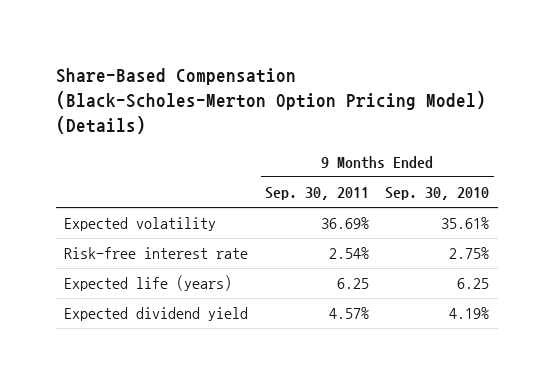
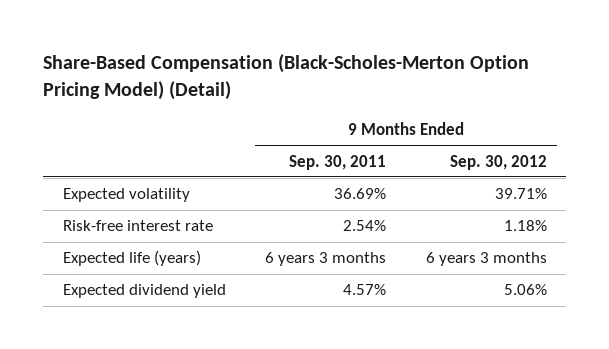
- Share-Based Compensation (Black-Scholes-Merton Option Pricing Model) (Details)
+ Share-Based Compensation (Black-Scholes-Merton Option Pricing Model) (Detail)
- | 9 Months Ended Sep. 30, 2011 | 9 Months Ended Sep. 30, 2010
+ | 9 Months Ended Sep. 30, 2011 | 9 Months Ended Sep. 30, 2012
- Expected life (years) | 6.25 | 6.25
+ Expected life (years) | 6 years 3 months | 6 years 3 months

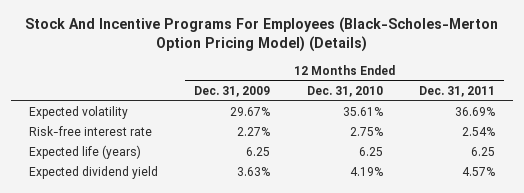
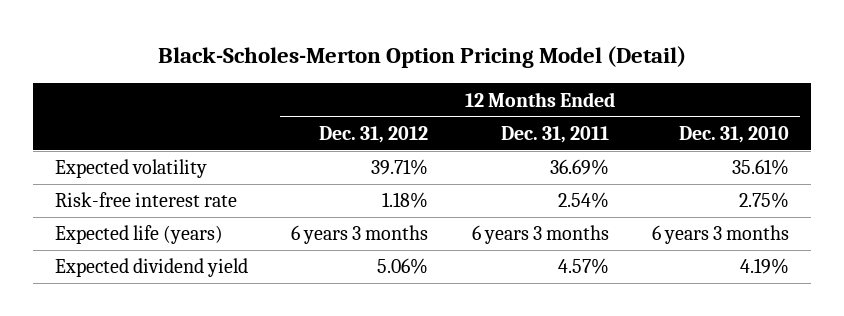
- Stock And Incentive Programs For Employees (Black-Scholes-Merton Option Pricing Model) (Details)
+ Black-Scholes-Merton Option Pricing Model (Detail)
- | 12 Months Ended Dec. 31, 2009 | 12 Months Ended Dec. 31, 2010 | 12 Months Ended Dec. 31, 2011
+ | 12 Months Ended Dec. 31, 2012 | 12 Months Ended Dec. 31, 2011 | 12 Months Ended Dec. 31, 2010
- Expected life (years) | 6.25 | 6.25 | 6.25
+ Expected life (years) | 6 years 3 months | 6 years 3 months | 6 years 3 months

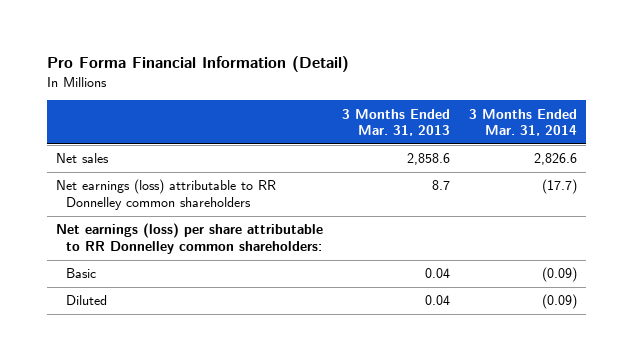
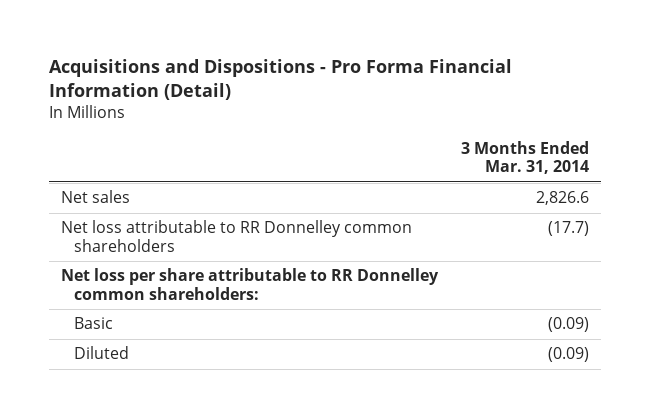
- Pro Forma Financial Information (Detail)
+ Acquisitions and Dispositions - Pro Forma Financial Information (Detail)
- | 3 Months Ended Mar. 31, 2013 | 3 Months Ended Mar. 31, 2014
+ | 3 Months Ended Mar. 31, 2014
- Net earnings (loss) attributable to RR Donnelley common shareholders | 8.7 | (17.7)
- Net earnings (loss) per share attributable to RR Donnelley common shareholders:
+ Net loss attributable to RR Donnelley common shareholders | (17.7)
+ Net loss per share attributable to RR Donnelley common shareholders:

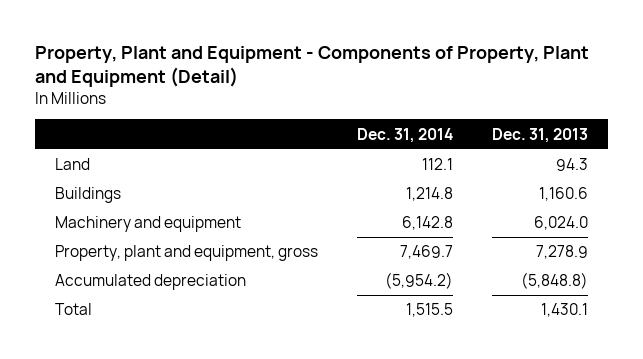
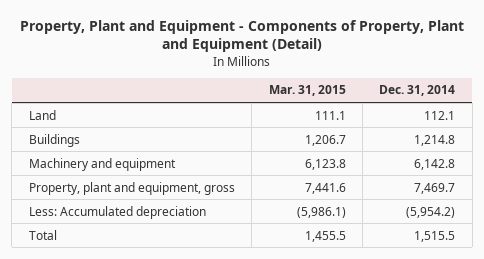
- | Dec. 31, 2014 | Dec. 31, 2013
+ | Mar. 31, 2015 | Dec. 31, 2014
- Accumulated depreciation | (5,954.2) | (5,848.8)
+ Less: Accumulated depreciation | (5,986.1) | (5,954.2)

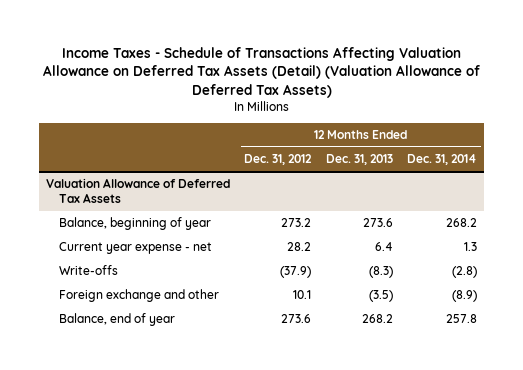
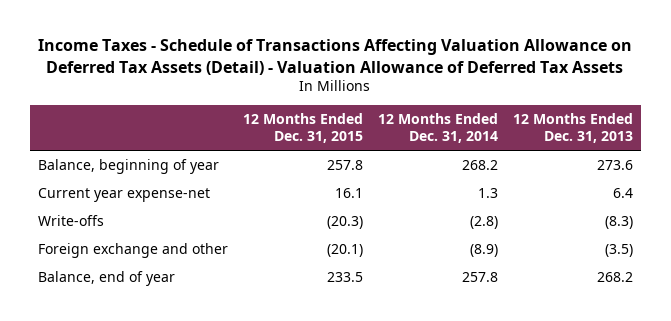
- Income Taxes - Schedule of Transactions Affecting Valuation Allowance on Deferred Tax Assets (Detail) (Valuation Allowance of Deferred Tax Assets)
+ Income Taxes - Schedule of Transactions Affecting Valuation Allowance on Deferred Tax Assets (Detail) - Valuation Allowance of Deferred Tax Assets
- | 12 Months Ended Dec. 31, 2012 | 12 Months Ended Dec. 31, 2013 | 12 Months Ended Dec. 31, 2014
+ | 12 Months Ended Dec. 31, 2015 | 12 Months Ended Dec. 31, 2014 | 12 Months Ended Dec. 31, 2013
- Valuation Allowance of Deferred Tax Assets
- Current year expense - net | 28.2 | 6.4 | 1.3
+ Current year expense-net | 16.1 | 1.3 | 6.4

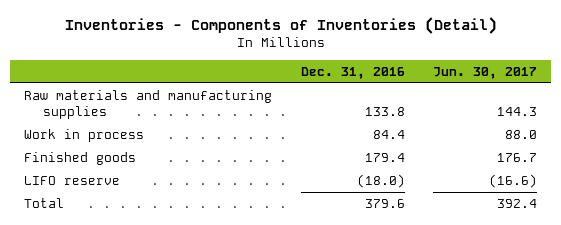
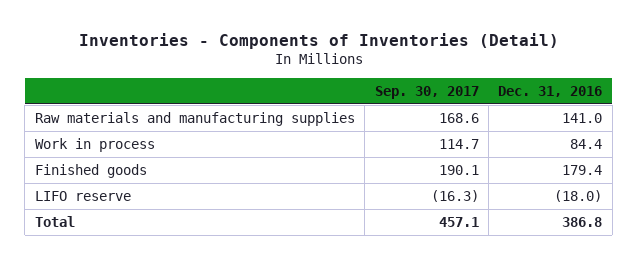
- | Dec. 31, 2016 | Jun. 30, 2017
+ | Sep. 30, 2017 | Dec. 31, 2016
- Raw materials and manufacturing supplies | 133.8 | 144.3
+ Raw materials and manufacturing supplies | 168.6 | 141.0
- Total | 379.6 | 392.4
+ Total | 457.1 | 386.8

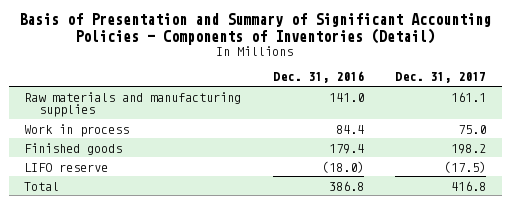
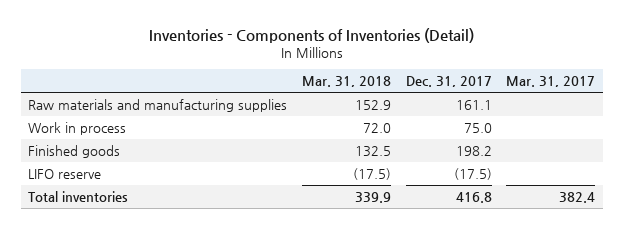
- Basis of Presentation and Summary of Significant Accounting Policies - Components of Inventories (Detail)
+ Inventories - Components of Inventories (Detail)
- | Dec. 31, 2016 | Dec. 31, 2017
+ | Mar. 31, 2018 | Dec. 31, 2017 | Mar. 31, 2017
- Total | 386.8 | 416.8
+ Total inventories | 339.9 | 416.8 | 382.4

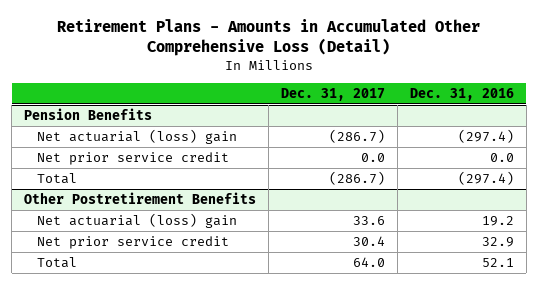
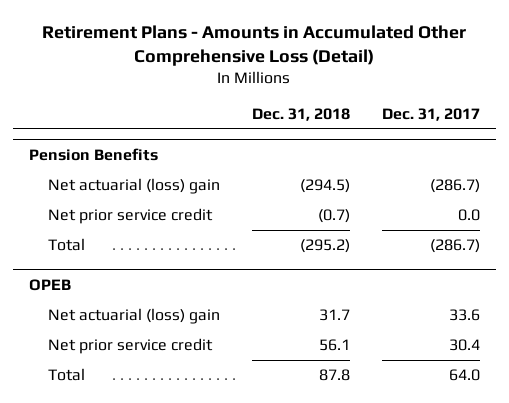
- | Dec. 31, 2017 | Dec. 31, 2016
+ | Dec. 31, 2018 | Dec. 31, 2017
- Other Postretirement Benefits
+ OPEB

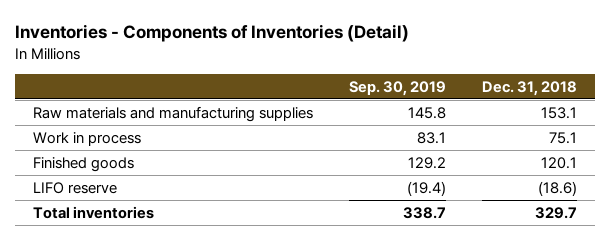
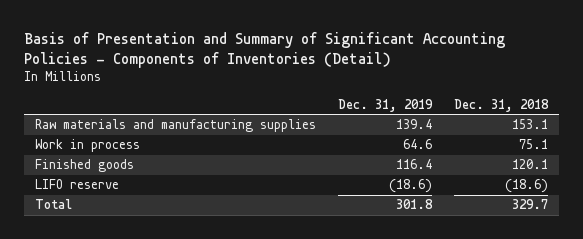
- Inventories - Components of Inventories (Detail)
+ Basis of Presentation and Summary of Significant Accounting Policies - Components of Inventories (Detail)
- | Sep. 30, 2019 | Dec. 31, 2018
+ | Dec. 31, 2019 | Dec. 31, 2018
- Total inventories | 338.7 | 329.7
+ Total | 301.8 | 329.7

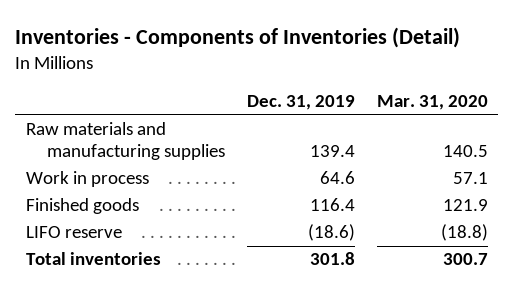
- Basis of Presentation and Summary of Significant Accounting Policies - Components of Inventories (Detail)
+ Inventories - Components of Inventories (Detail)
- | Dec. 31, 2019 | Dec. 31, 2018
+ | Dec. 31, 2019 | Mar. 31, 2020
- Total | 301.8 | 329.7
+ Total inventories | 301.8 | 300.7

